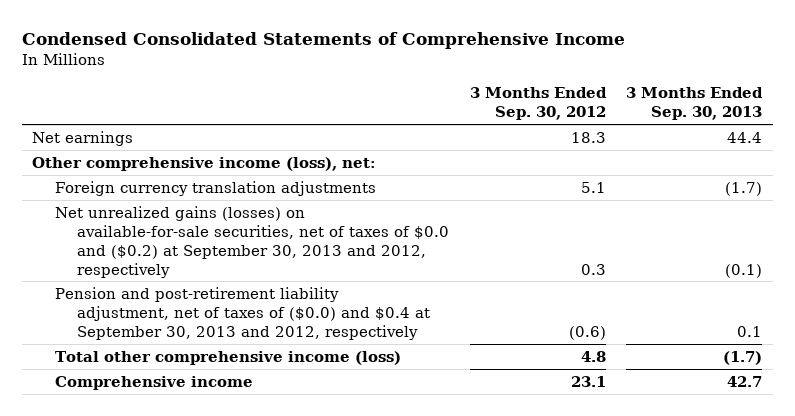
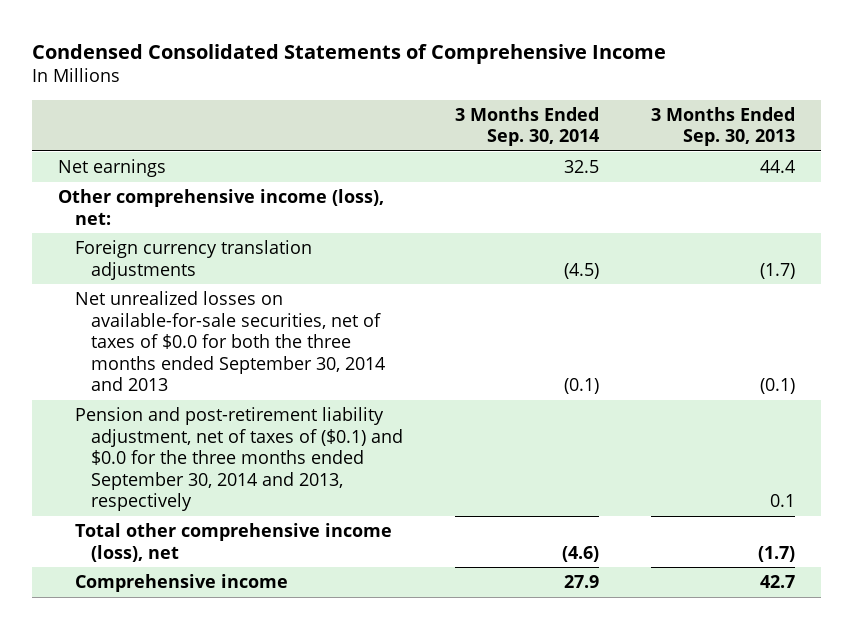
- | 3 Months Ended Sep. 30, 2012 | 3 Months Ended Sep. 30, 2013
+ | 3 Months Ended Sep. 30, 2014 | 3 Months Ended Sep. 30, 2013
- Net unrealized gains (losses) on available-for-sale securities, net of taxes of $0.0 and ($0.2) at September 30, 2013 and 2012, respectively | 0.3 | (0.1)
- Pension and post-retirement liability adjustment, net of taxes of ($0.0) and $0.4 at September 30, 2013 and 2012, respectively | (0.6) | 0.1
- Total other comprehensive income (loss) | 4.8 | (1.7)
+ Net unrealized losses on available-for-sale securities, net of taxes of $0.0 for both the three months ended September 30, 2014 and 2013 | (0.1) | (0.1)
+ Pension and post-retirement liability adjustment, net of taxes of ($0.1) and $0.0 for the three months ended September 30, 2014 and 2013, respectively | | 0.1
+ Total other comprehensive income (loss), net | (4.6) | (1.7)

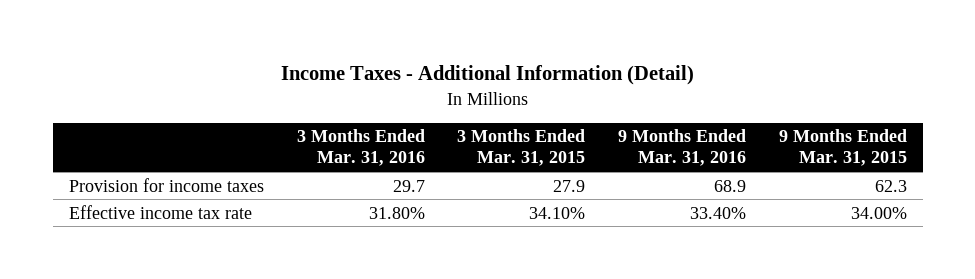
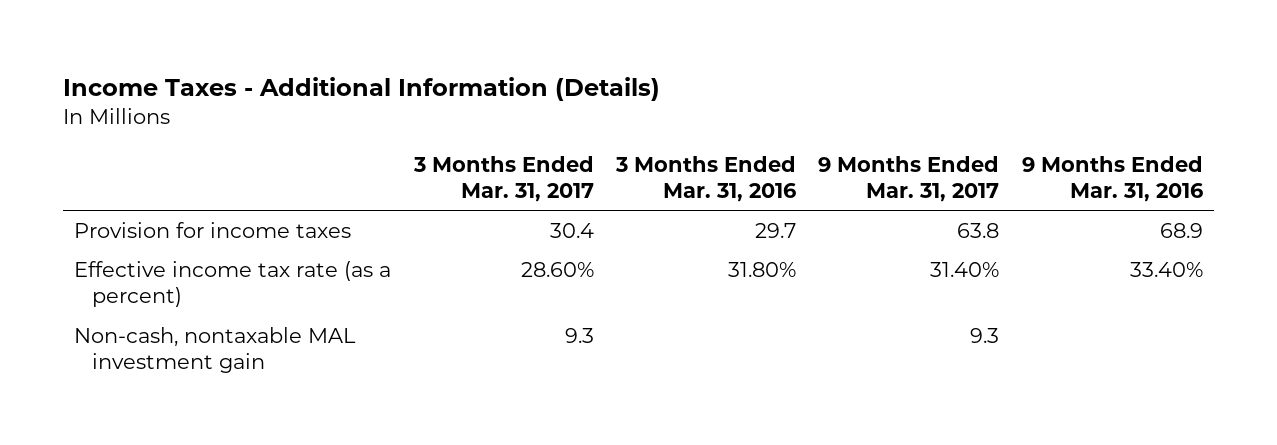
- Income Taxes - Additional Information (Detail)
+ Income Taxes - Additional Information (Details)
- | 3 Months Ended Mar. 31, 2016 | 3 Months Ended Mar. 31, 2015 | 9 Months Ended Mar. 31, 2016 | 9 Months Ended Mar. 31, 2015
+ | 3 Months Ended Mar. 31, 2017 | 3 Months Ended Mar. 31, 2016 | 9 Months Ended Mar. 31, 2017 | 9 Months Ended Mar. 31, 2016
- Effective income tax rate | 31.80% | 34.10% | 33.40% | 34.00%
+ Effective income tax rate (as a percent) | 28.60% | 31.80% | 31.40% | 33.40%
+ Non-cash, nontaxable MAL investment gain | 9.3 | | 9.3 |

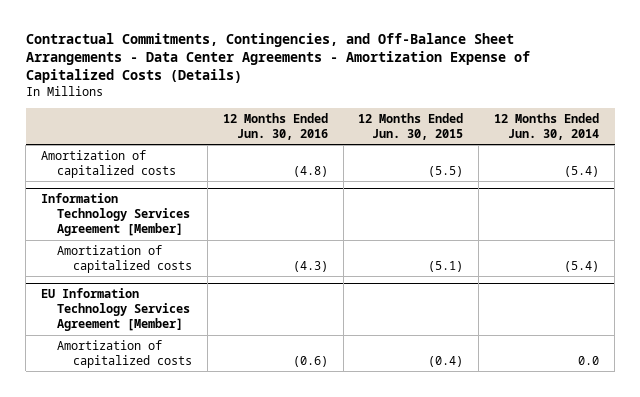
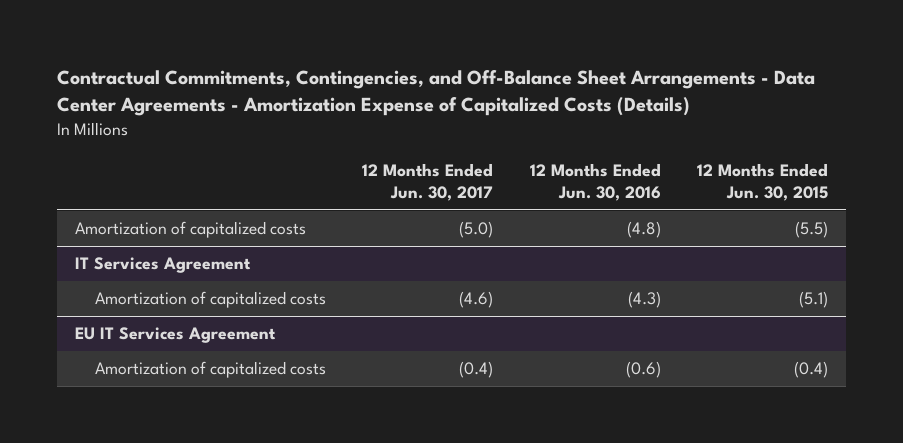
- | 12 Months Ended Jun. 30, 2016 | 12 Months Ended Jun. 30, 2015 | 12 Months Ended Jun. 30, 2014
+ | 12 Months Ended Jun. 30, 2017 | 12 Months Ended Jun. 30, 2016 | 12 Months Ended Jun. 30, 2015
- Information Technology Services Agreement [Member]
+ IT Services Agreement
- EU Information Technology Services Agreement [Member]
+ EU IT Services Agreement

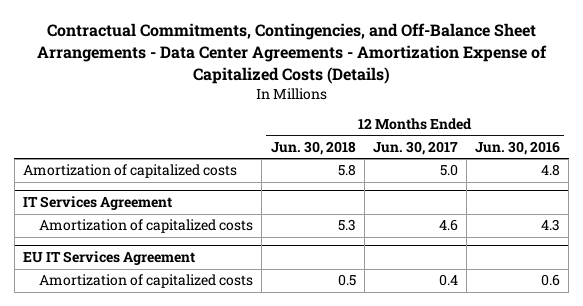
- | 12 Months Ended Jun. 30, 2017 | 12 Months Ended Jun. 30, 2016 | 12 Months Ended Jun. 30, 2015
+ | 12 Months Ended Jun. 30, 2018 | 12 Months Ended Jun. 30, 2017 | 12 Months Ended Jun. 30, 2016
- Amortization of capitalized costs | (5.0) | (4.8) | (5.5)
+ Amortization of capitalized costs | 5.8 | 5.0 | 4.8
@ IT Services Agreement
- Amortization of capitalized costs | (4.6) | (4.3) | (5.1)
+ Amortization of capitalized costs | 5.3 | 4.6 | 4.3
@ EU IT Services Agreement
- Amortization of capitalized costs | (0.4) | (0.6) | (0.4)
+ Amortization of capitalized costs | 0.5 | 0.4 | 0.6

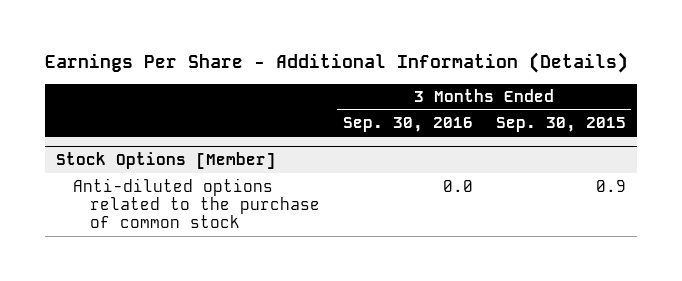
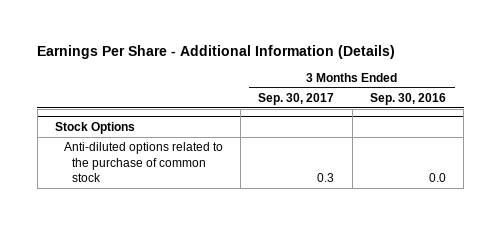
- | 3 Months Ended Sep. 30, 2016 | 3 Months Ended Sep. 30, 2015
+ | 3 Months Ended Sep. 30, 2017 | 3 Months Ended Sep. 30, 2016
- Stock Options [Member]
+ Stock Options

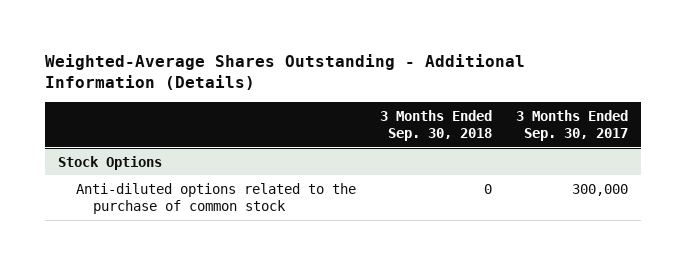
- Earnings Per Share - Additional Information (Details)
+ Weighted-Average Shares Outstanding - Additional Information (Details)
- | 3 Months Ended Sep. 30, 2017 | 3 Months Ended Sep. 30, 2016
+ | 3 Months Ended Sep. 30, 2018 | 3 Months Ended Sep. 30, 2017
@ Stock Options
- Anti-diluted options related to the purchase of common stock | 0.3 | 0.0
+ Anti-diluted options related to the purchase of common stock | 0 | 300,000

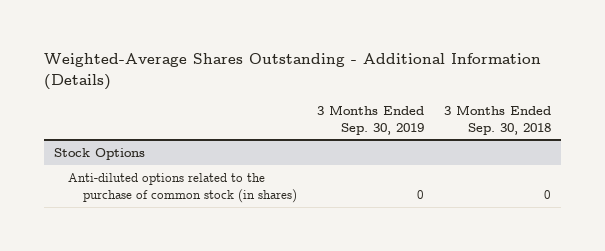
- | 3 Months Ended Sep. 30, 2018 | 3 Months Ended Sep. 30, 2017
+ | 3 Months Ended Sep. 30, 2019 | 3 Months Ended Sep. 30, 2018
@ Stock Options
- Anti-diluted options related to the purchase of common stock | 0 | 300,000
+ Anti-diluted options related to the purchase of common stock (in shares) | 0 | 0

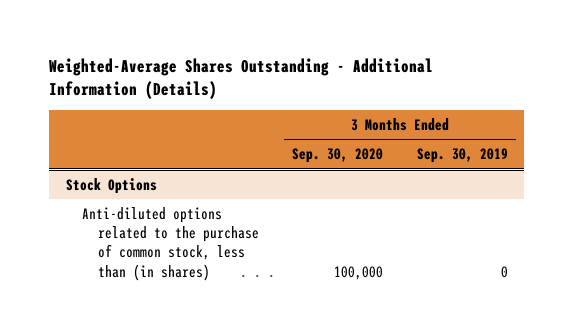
- | 3 Months Ended Sep. 30, 2019 | 3 Months Ended Sep. 30, 2018
+ | 3 Months Ended Sep. 30, 2020 | 3 Months Ended Sep. 30, 2019
@ Stock Options
- Anti-diluted options related to the purchase of common stock (in shares) | 0 | 0
+ Anti-diluted options related to the purchase of common stock, less than (in shares) | 100,000 | 0

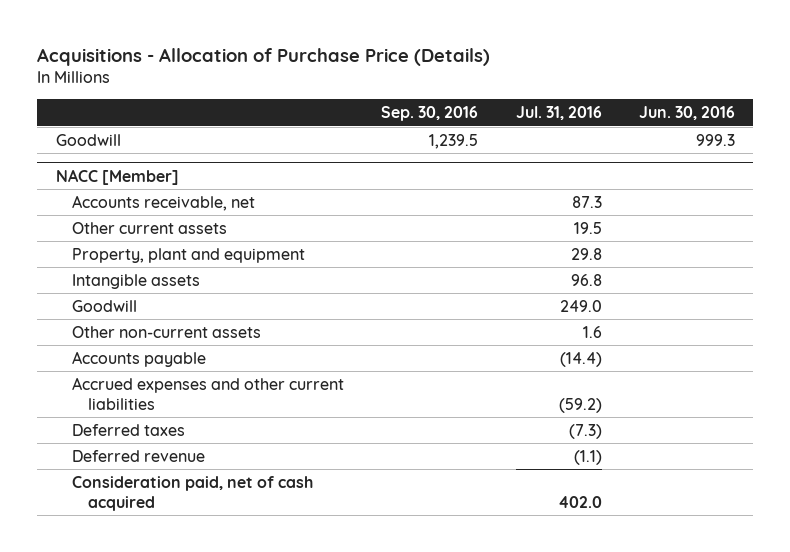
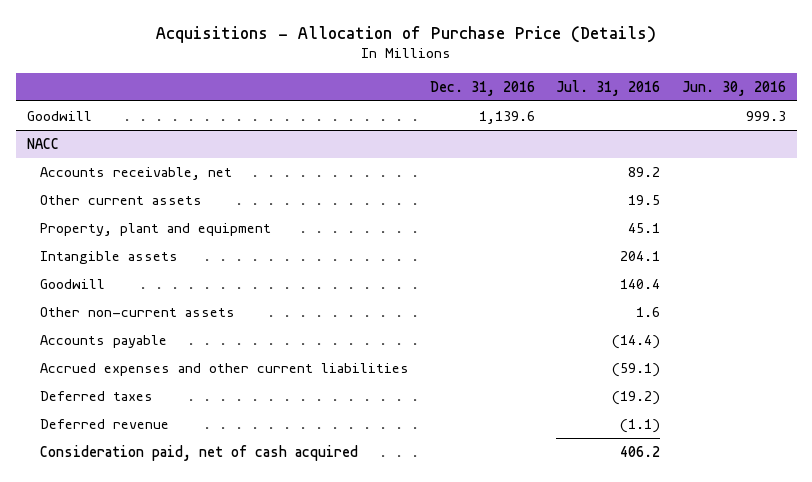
- | Sep. 30, 2016 | Jul. 31, 2016 | Jun. 30, 2016
+ | Dec. 31, 2016 | Jul. 31, 2016 | Jun. 30, 2016
- NACC [Member]
- Accounts receivable, net | | 87.3 |
+ NACC
+ Accounts receivable, net | | 89.2 |
- Property, plant and equipment | | 29.8 |
- Intangible assets | | 96.8 |
- Goodwill | | 249.0 |
+ Property, plant and equipment | | 45.1 |
+ Intangible assets | | 204.1 |
+ Goodwill | | 140.4 |
- Accrued expenses and other current liabilities | | (59.2) |
- Deferred taxes | | (7.3) |
+ Accrued expenses and other current liabilities | | (59.1) |
+ Deferred taxes | | (19.2) |
- Consideration paid, net of cash acquired | | 402.0 |
+ Consideration paid, net of cash acquired | | 406.2 |

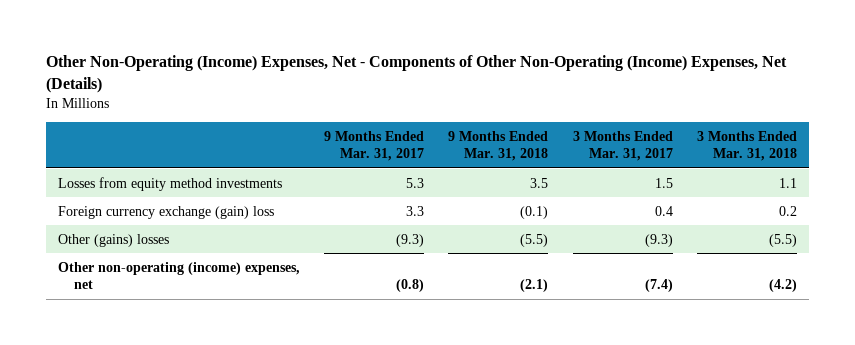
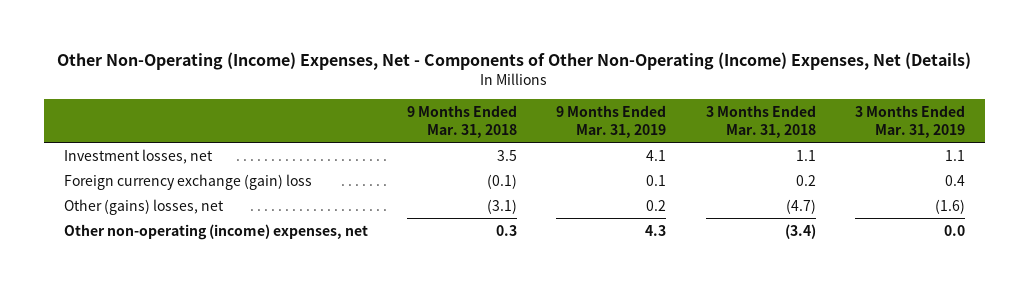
- | 9 Months Ended Mar. 31, 2017 | 9 Months Ended Mar. 31, 2018 | 3 Months Ended Mar. 31, 2017 | 3 Months Ended Mar. 31, 2018
+ | 9 Months Ended Mar. 31, 2018 | 9 Months Ended Mar. 31, 2019 | 3 Months Ended Mar. 31, 2018 | 3 Months Ended Mar. 31, 2019
- Losses from equity method investments | 5.3 | 3.5 | 1.5 | 1.1
+ Investment losses, net | 3.5 | 4.1 | 1.1 | 1.1
- Other (gains) losses | (9.3) | (5.5) | (9.3) | (5.5)
- Other non-operating (income) expenses, net | (0.8) | (2.1) | (7.4) | (4.2)
+ Other (gains) losses, net | (3.1) | 0.2 | (4.7) | (1.6)
+ Other non-operating (income) expenses, net | 0.3 | 4.3 | (3.4) | 0.0

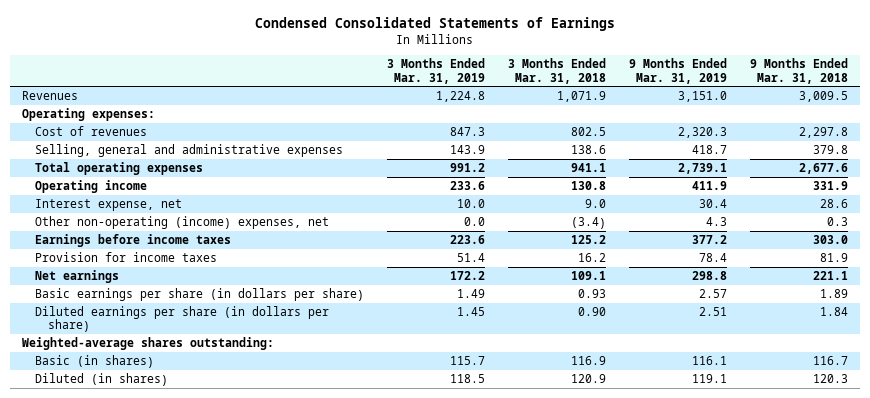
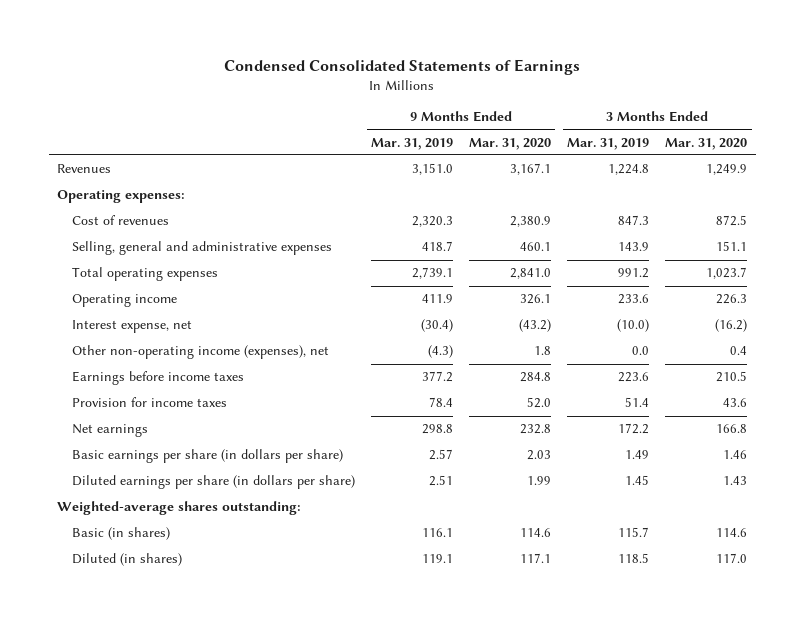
- | 3 Months Ended Mar. 31, 2019 | 3 Months Ended Mar. 31, 2018 | 9 Months Ended Mar. 31, 2019 | 9 Months Ended Mar. 31, 2018
+ | 9 Months Ended Mar. 31, 2019 | 9 Months Ended Mar. 31, 2020 | 3 Months Ended Mar. 31, 2019 | 3 Months Ended Mar. 31, 2020
- Interest expense, net | 10.0 | 9.0 | 30.4 | 28.6
- Other non-operating (income) expenses, net | 0.0 | (3.4) | 4.3 | 0.3
+ Interest expense, net | (30.4) | (43.2) | (10.0) | (16.2)
+ Other non-operating income (expenses), net | (4.3) | 1.8 | 0.0 | 0.4

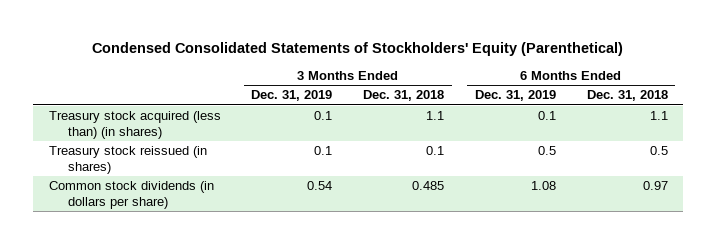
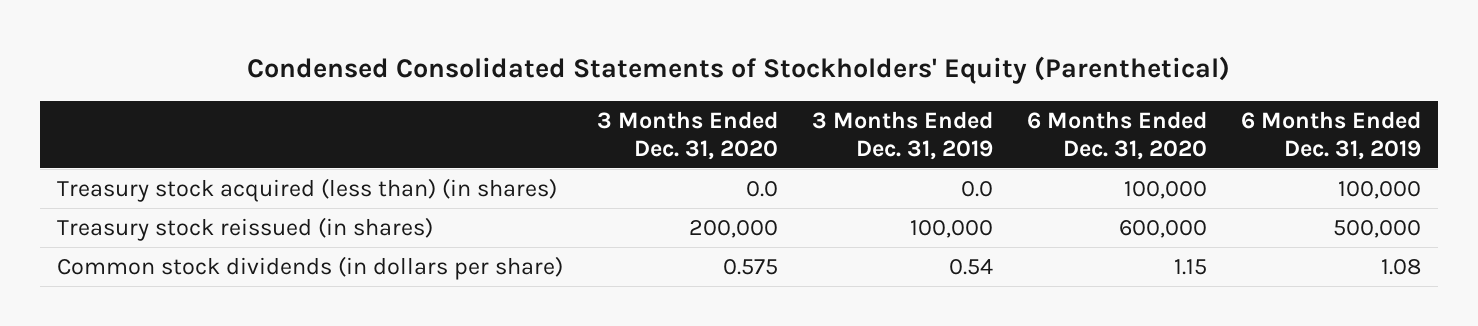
- | 3 Months Ended Dec. 31, 2019 | 3 Months Ended Dec. 31, 2018 | 6 Months Ended Dec. 31, 2019 | 6 Months Ended Dec. 31, 2018
+ | 3 Months Ended Dec. 31, 2020 | 3 Months Ended Dec. 31, 2019 | 6 Months Ended Dec. 31, 2020 | 6 Months Ended Dec. 31, 2019
- Treasury stock acquired (less than) (in shares) | 0.1 | 1.1 | 0.1 | 1.1
- Treasury stock reissued (in shares) | 0.1 | 0.1 | 0.5 | 0.5
+ Treasury stock acquired (less than) (in shares) | 0.0 | 0.0 | 100,000 | 100,000
+ Treasury stock reissued (in shares) | 200,000 | 100,000 | 600,000 | 500,000

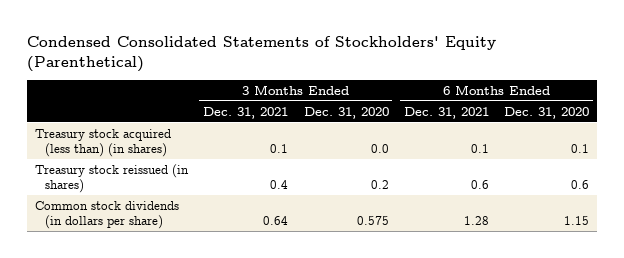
- | 3 Months Ended Dec. 31, 2020 | 3 Months Ended Dec. 31, 2019 | 6 Months Ended Dec. 31, 2020 | 6 Months Ended Dec. 31, 2019
+ | 3 Months Ended Dec. 31, 2021 | 3 Months Ended Dec. 31, 2020 | 6 Months Ended Dec. 31, 2021 | 6 Months Ended Dec. 31, 2020
- Treasury stock acquired (less than) (in shares) | 0.0 | 0.0 | 100,000 | 100,000
- Treasury stock reissued (in shares) | 200,000 | 100,000 | 600,000 | 500,000
+ Treasury stock acquired (less than) (in shares) | 0.1 | 0.0 | 0.1 | 0.1
+ Treasury stock reissued (in shares) | 0.4 | 0.2 | 0.6 | 0.6

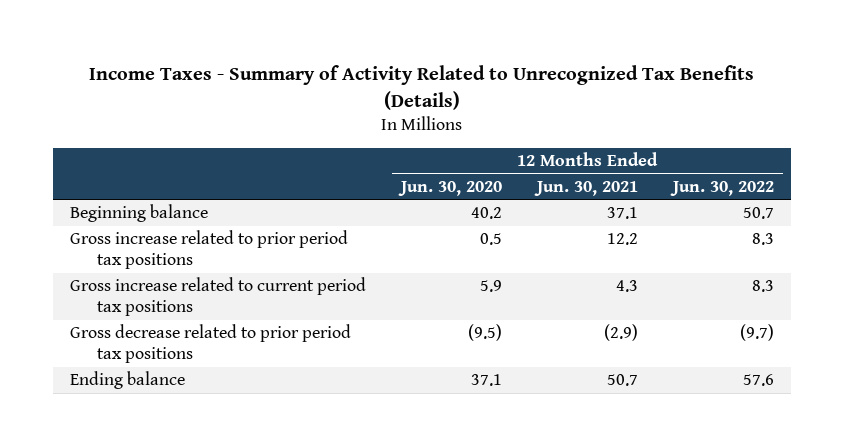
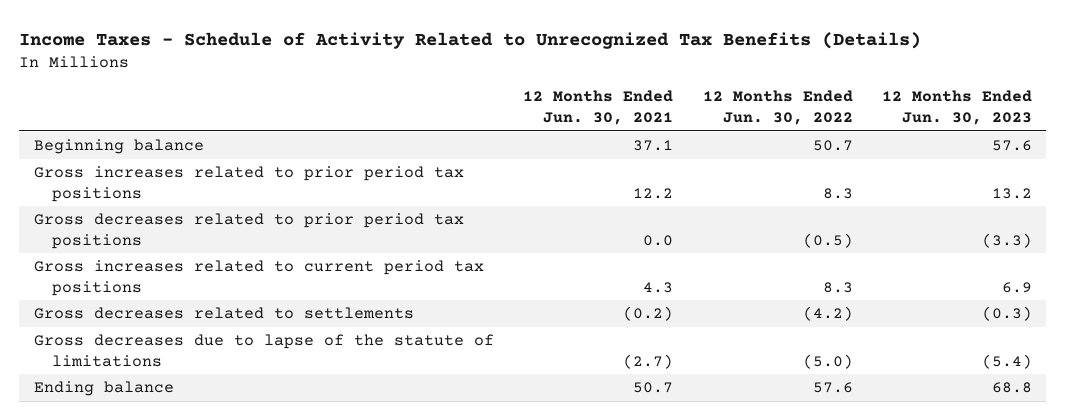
- Income Taxes - Summary of Activity Related to Unrecognized Tax Benefits (Details)
+ Income Taxes - Schedule of Activity Related to Unrecognized Tax Benefits (Details)
- | 12 Months Ended Jun. 30, 2020 | 12 Months Ended Jun. 30, 2021 | 12 Months Ended Jun. 30, 2022
+ | 12 Months Ended Jun. 30, 2021 | 12 Months Ended Jun. 30, 2022 | 12 Months Ended Jun. 30, 2023
- Gross increase related to prior period tax positions | 0.5 | 12.2 | 8.3
- Gross increase related to current period tax positions | 5.9 | 4.3 | 8.3
- Gross decrease related to prior period tax positions | (9.5) | (2.9) | (9.7)
+ Gross increases related to prior period tax positions | 12.2 | 8.3 | 13.2
+ Gross decreases related to prior period tax positions | 0.0 | (0.5) | (3.3)
+ Gross increases related to current period tax positions | 4.3 | 8.3 | 6.9
+ Gross decreases related to settlements | (0.2) | (4.2) | (0.3)
+ Gross decreases due to lapse of the statute of limitations | (2.7) | (5.0) | (5.4)

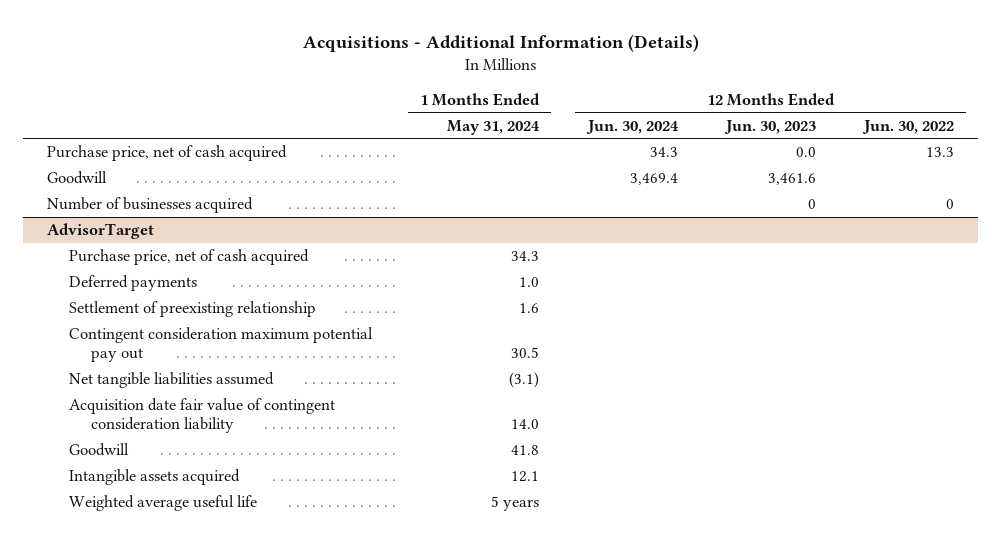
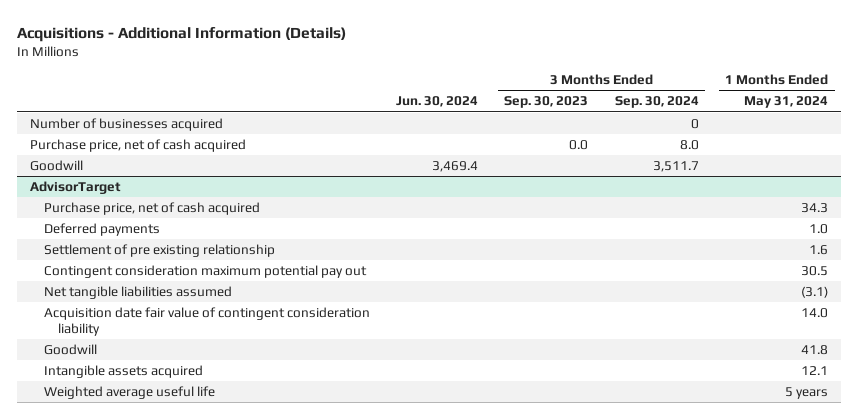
- | 1 Months Ended May 31, 2024 | 12 Months Ended Jun. 30, 2024 | 12 Months Ended Jun. 30, 2023 | 12 Months Ended Jun. 30, 2022
+ | Jun. 30, 2024 | 3 Months Ended Sep. 30, 2023 | 3 Months Ended Sep. 30, 2024 | 1 Months Ended May 31, 2024
moved up: Number of businesses acquired | | | 0 |
@ AdvisorTarget
- Settlement of preexisting relationship | 1.6 | | |
+ Settlement of pre existing relationship | | | | 1.6

